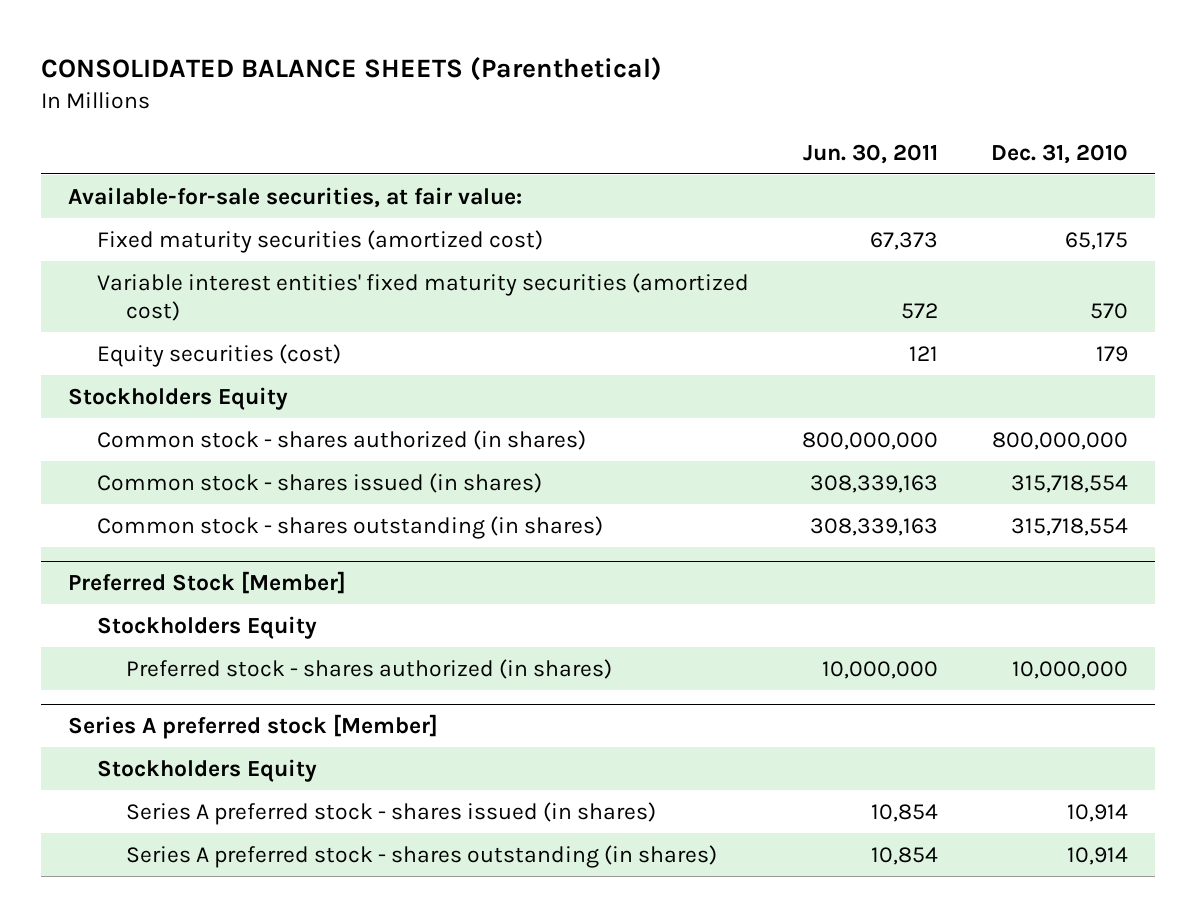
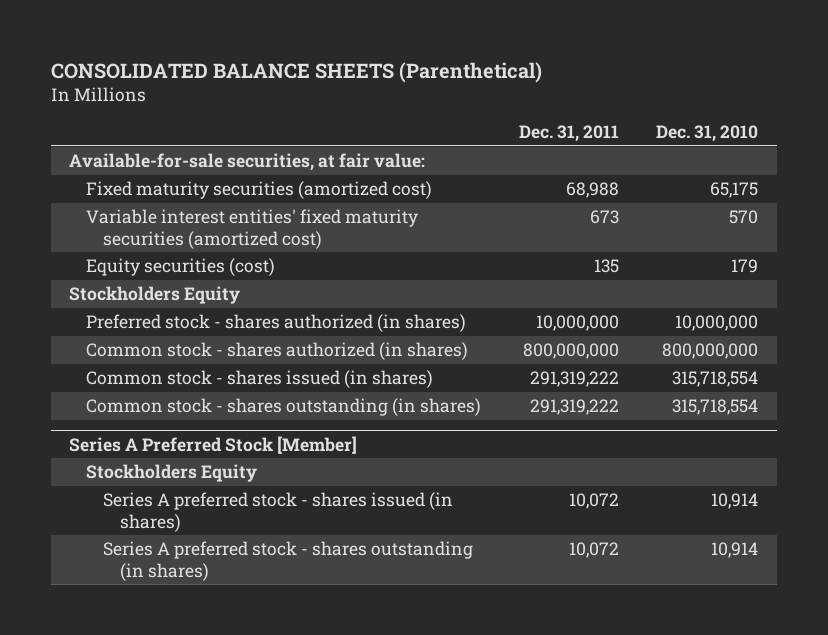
- | Jun. 30, 2011 | Dec. 31, 2010
+ | Dec. 31, 2011 | Dec. 31, 2010
+ Preferred stock - shares authorized (in shares) | 10,000,000 | 10,000,000
- Preferred Stock [Member]
- Stockholders Equity
- Preferred stock - shares authorized (in shares) | 10,000,000 | 10,000,000
- Series A preferred stock [Member]
+ Series A Preferred Stock [Member]

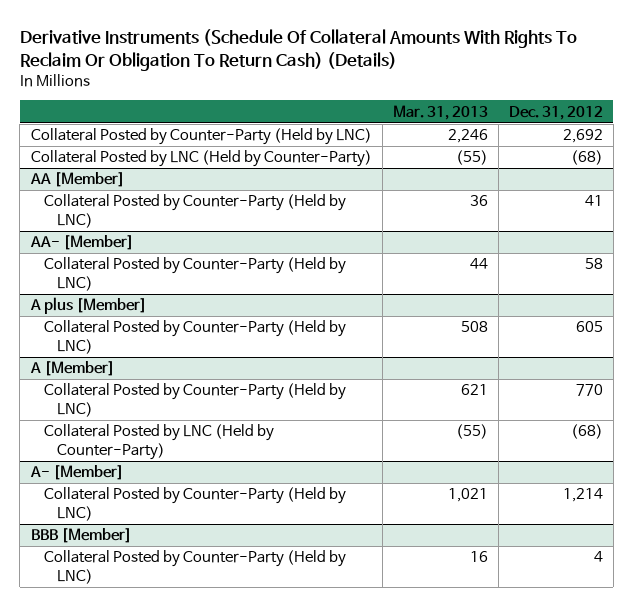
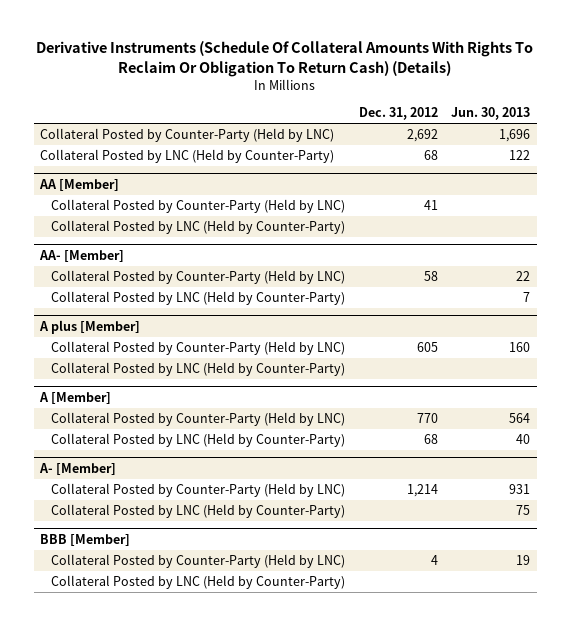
- | Mar. 31, 2013 | Dec. 31, 2012
+ | Dec. 31, 2012 | Jun. 30, 2013
- Collateral Posted by LNC (Held by Counter-Party) | (55) | (68)
+ Collateral Posted by LNC (Held by Counter-Party) | 68 | 122
@ AA [Member]
+ Collateral Posted by LNC (Held by Counter-Party)
@ AA- [Member]
+ Collateral Posted by LNC (Held by Counter-Party) | | 7
@ A plus [Member]
+ Collateral Posted by LNC (Held by Counter-Party)
@ A [Member]
- Collateral Posted by LNC (Held by Counter-Party) | (55) | (68)
+ Collateral Posted by LNC (Held by Counter-Party) | 68 | 40
@ A- [Member]
+ Collateral Posted by LNC (Held by Counter-Party) | | 75
@ BBB [Member]
+ Collateral Posted by LNC (Held by Counter-Party)

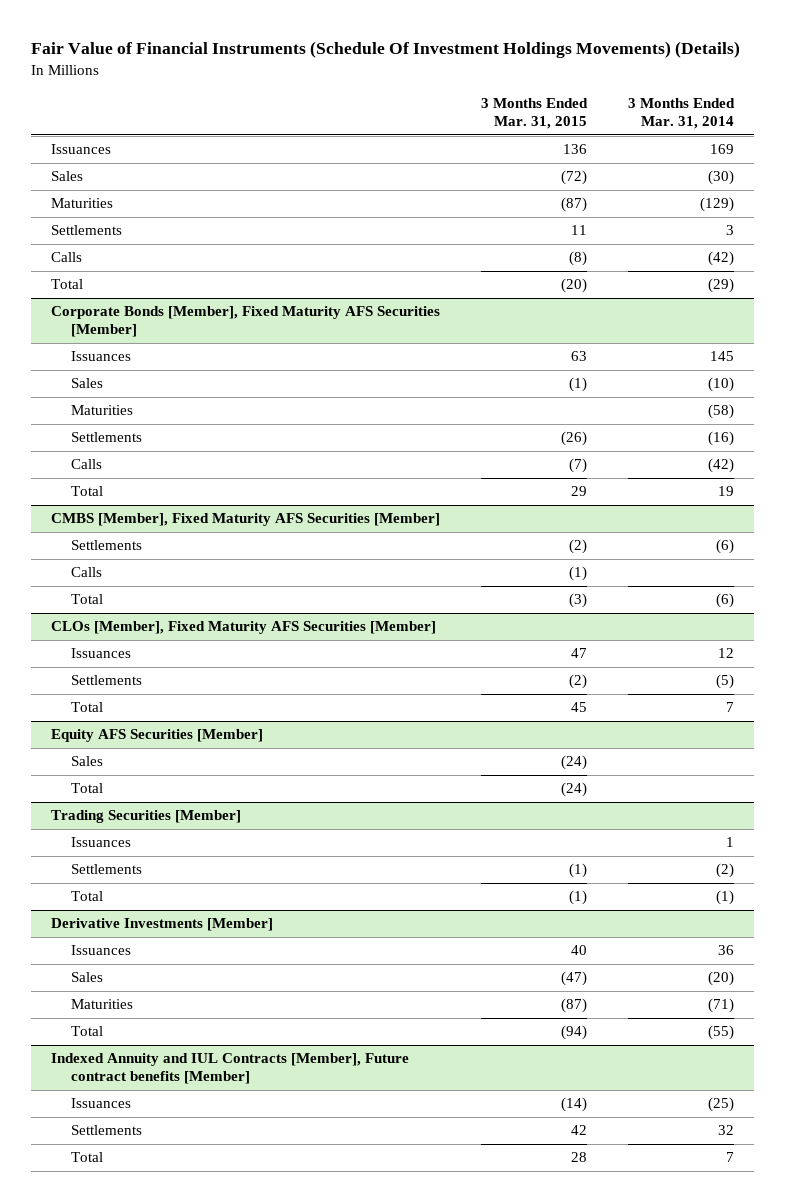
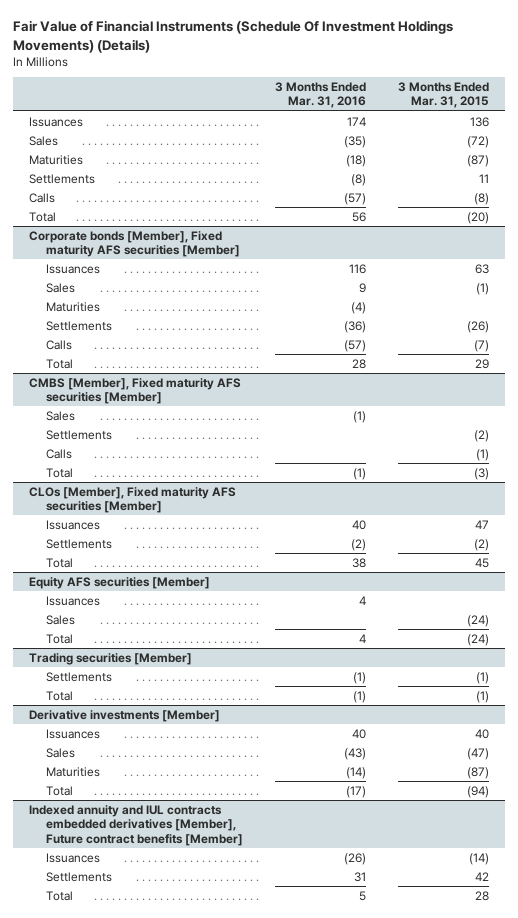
- | 3 Months Ended Mar. 31, 2015 | 3 Months Ended Mar. 31, 2014
+ | 3 Months Ended Mar. 31, 2016 | 3 Months Ended Mar. 31, 2015
- Corporate Bonds [Member], Fixed Maturity AFS Securities [Member]
+ Corporate bonds [Member], Fixed maturity AFS securities [Member]
- CMBS [Member], Fixed Maturity AFS Securities [Member]
+ CMBS [Member], Fixed maturity AFS securities [Member]
+ Sales | (1) |
- CLOs [Member], Fixed Maturity AFS Securities [Member]
+ CLOs [Member], Fixed maturity AFS securities [Member]
- Equity AFS Securities [Member]
+ Equity AFS securities [Member]
+ Issuances | 4 |
- Trading Securities [Member]
- Issuances | | 1
+ Trading securities [Member]
- Derivative Investments [Member]
+ Derivative investments [Member]
- Indexed Annuity and IUL Contracts [Member], Future contract benefits [Member]
+ Indexed annuity and IUL contracts embedded derivatives [Member], Future contract benefits [Member]

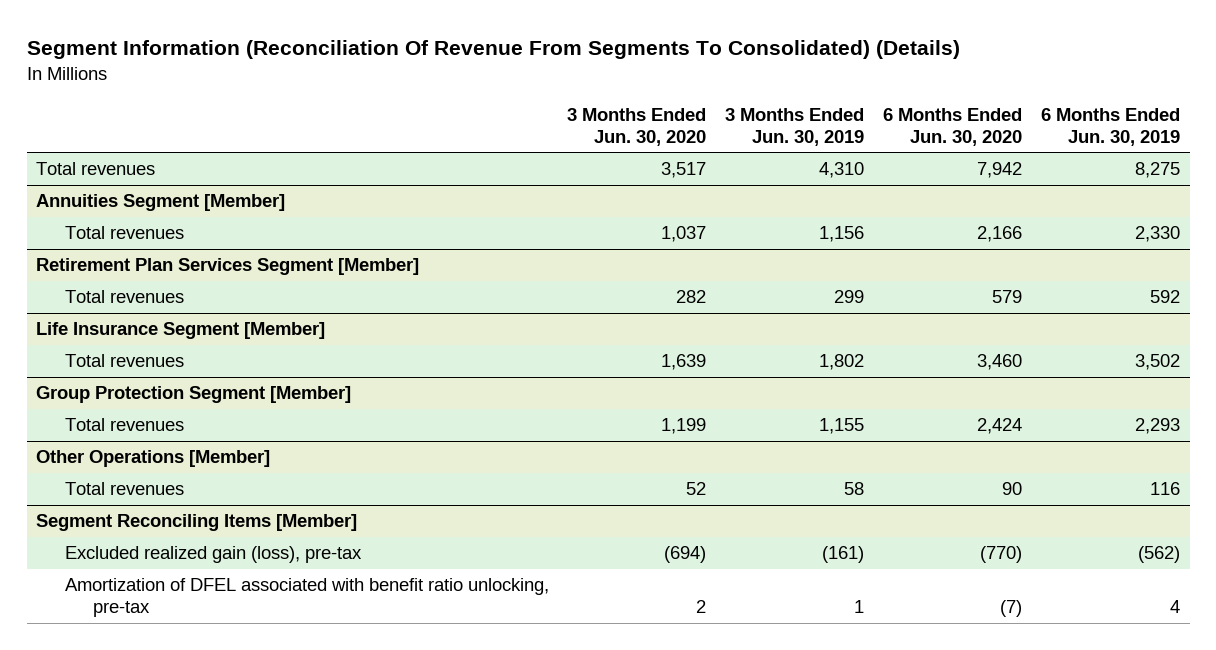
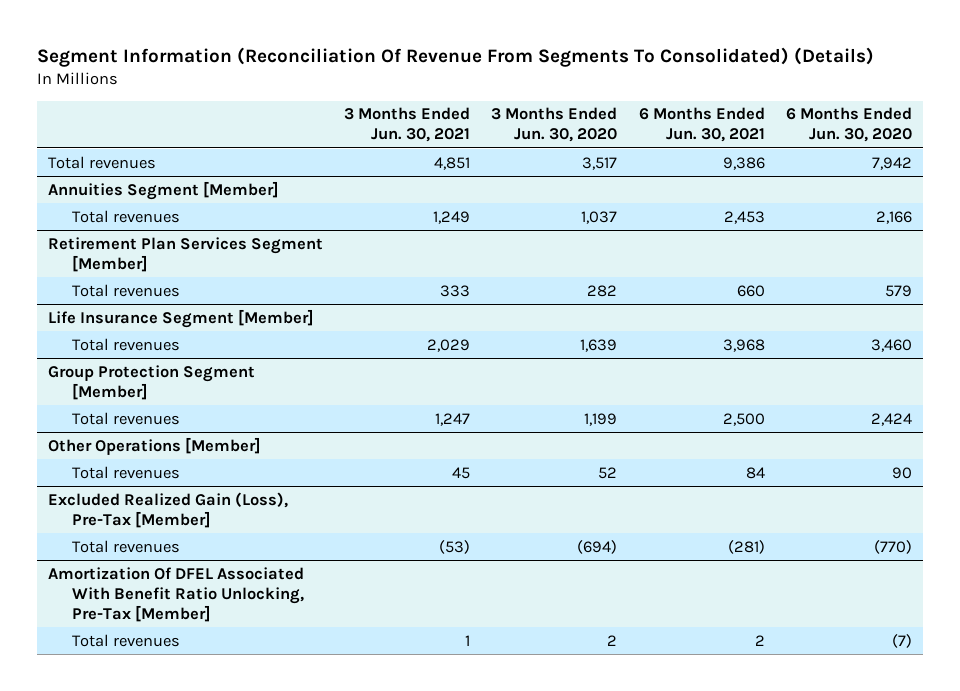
- | 3 Months Ended Jun. 30, 2020 | 3 Months Ended Jun. 30, 2019 | 6 Months Ended Jun. 30, 2020 | 6 Months Ended Jun. 30, 2019
+ | 3 Months Ended Jun. 30, 2021 | 3 Months Ended Jun. 30, 2020 | 6 Months Ended Jun. 30, 2021 | 6 Months Ended Jun. 30, 2020
- Segment Reconciling Items [Member]
- Excluded realized gain (loss), pre-tax | (694) | (161) | (770) | (562)
- Amortization of DFEL associated with benefit ratio unlocking, pre-tax | 2 | 1 | (7) | 4
+ Excluded Realized Gain (Loss), Pre-Tax [Member]
+ Total revenues | (53) | (694) | (281) | (770)
+ Amortization Of DFEL Associated With Benefit Ratio Unlocking, Pre-Tax [Member]
+ Total revenues | 1 | 2 | 2 | (7)

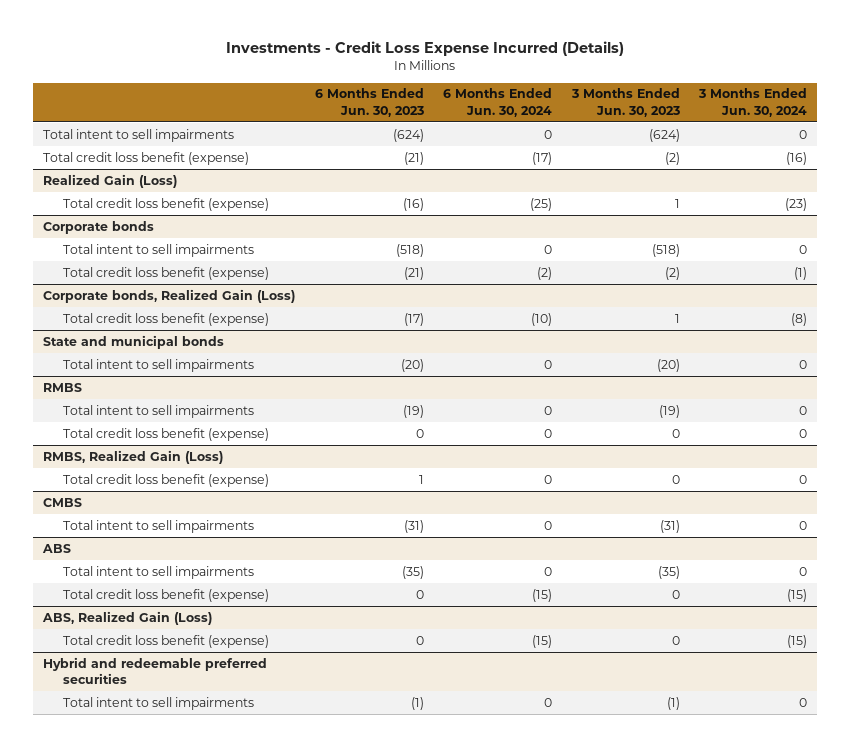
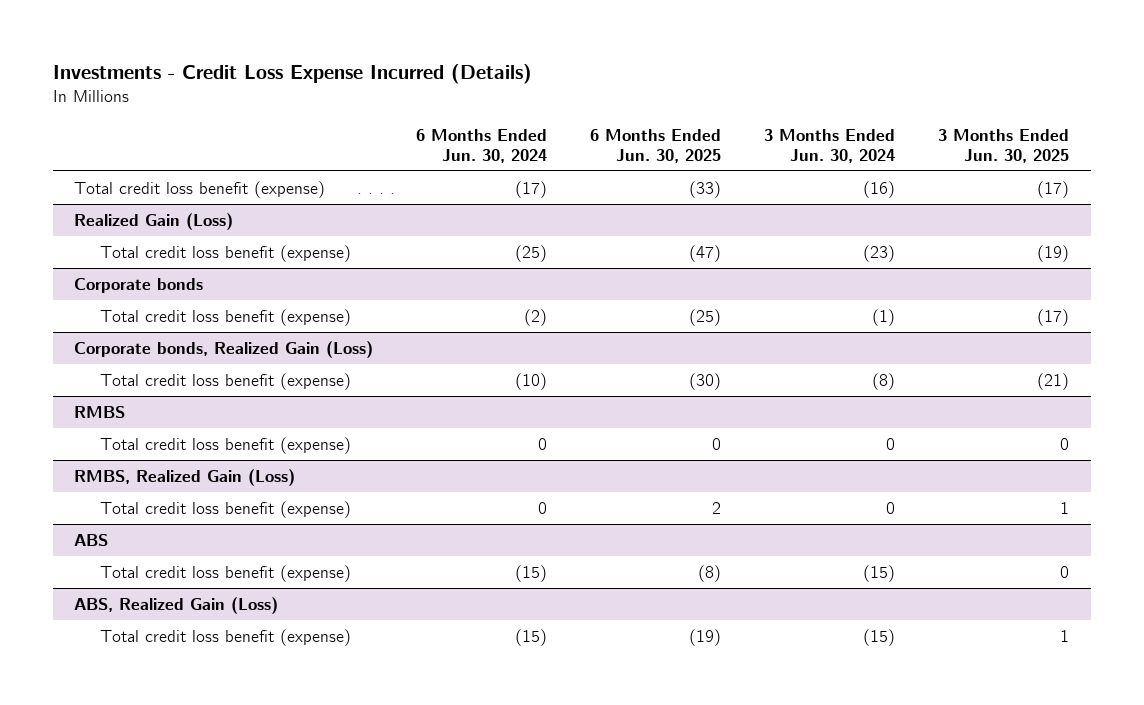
- | 6 Months Ended Jun. 30, 2023 | 6 Months Ended Jun. 30, 2024 | 3 Months Ended Jun. 30, 2023 | 3 Months Ended Jun. 30, 2024
+ | 6 Months Ended Jun. 30, 2024 | 6 Months Ended Jun. 30, 2025 | 3 Months Ended Jun. 30, 2024 | 3 Months Ended Jun. 30, 2025
- Total intent to sell impairments | (624) | 0 | (624) | 0
@ Corporate bonds
- Total intent to sell impairments | (518) | 0 | (518) | 0
- State and municipal bonds
- Total intent to sell impairments | (20) | 0 | (20) | 0
@ RMBS
- Total intent to sell impairments | (19) | 0 | (19) | 0
- CMBS
- Total intent to sell impairments | (31) | 0 | (31) | 0
@ ABS
- Total intent to sell impairments | (35) | 0 | (35) | 0
- Hybrid and redeemable preferred securities
- Total intent to sell impairments | (1) | 0 | (1) | 0

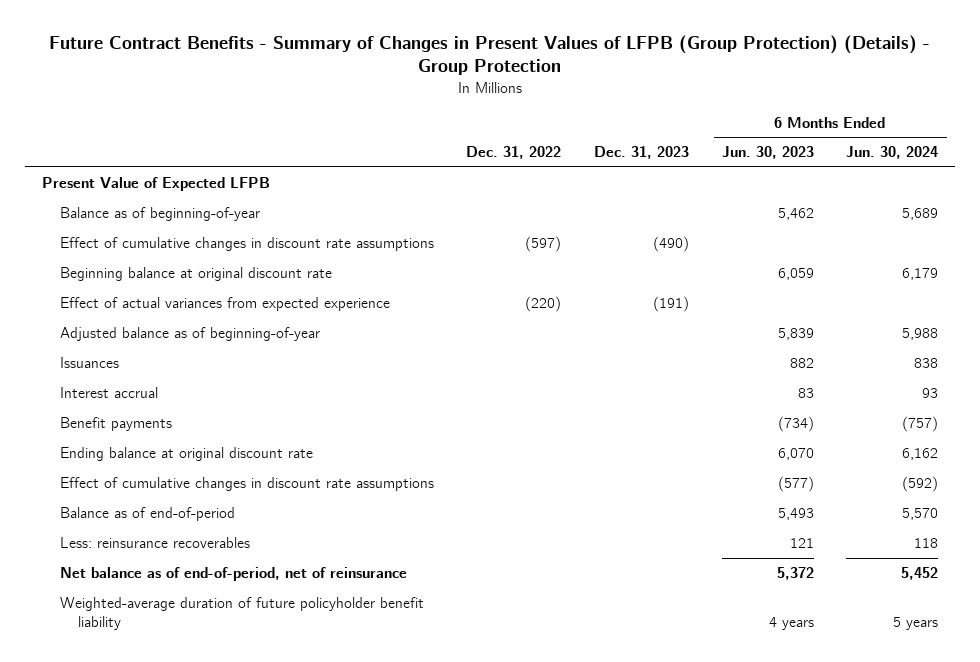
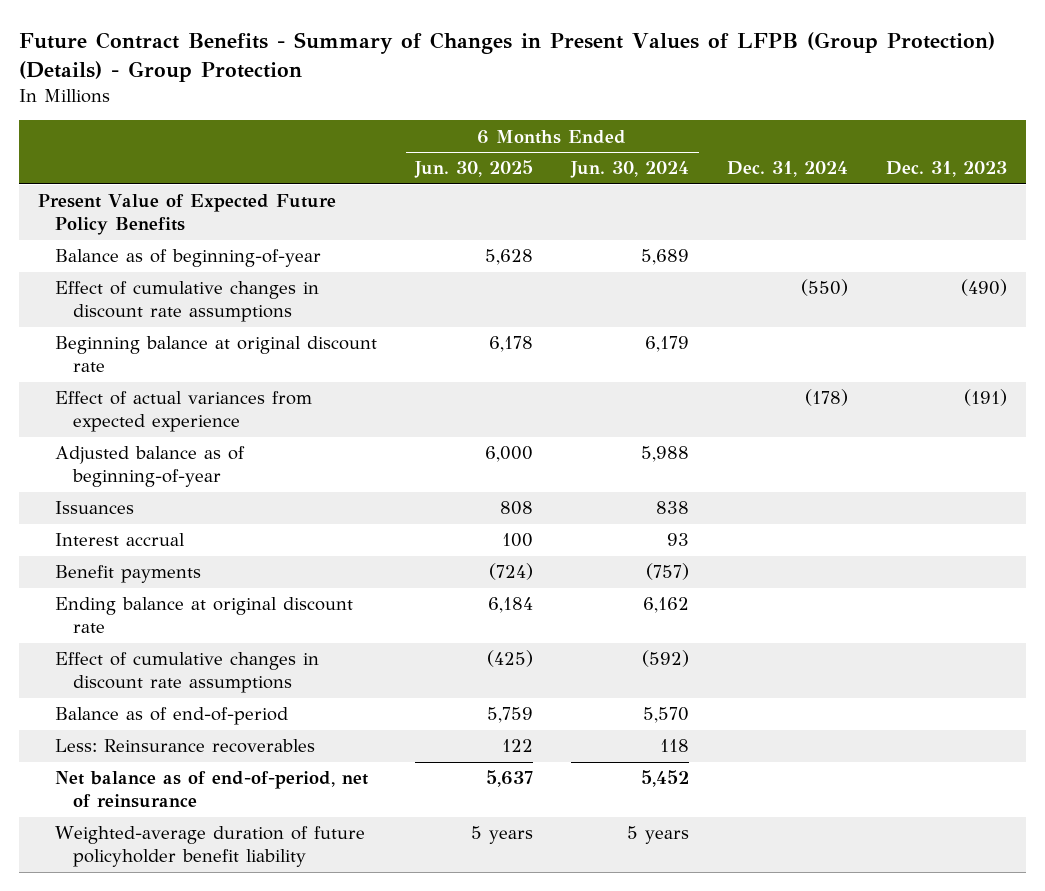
- | Dec. 31, 2022 | Dec. 31, 2023 | 6 Months Ended Jun. 30, 2023 | 6 Months Ended Jun. 30, 2024
+ | 6 Months Ended Jun. 30, 2025 | 6 Months Ended Jun. 30, 2024 | Dec. 31, 2024 | Dec. 31, 2023
- Present Value of Expected LFPB
+ Present Value of Expected Future Policy Benefits
- Less: reinsurance recoverables | | | 121 | 118
+ Less: Reinsurance recoverables | 122 | 118 | |

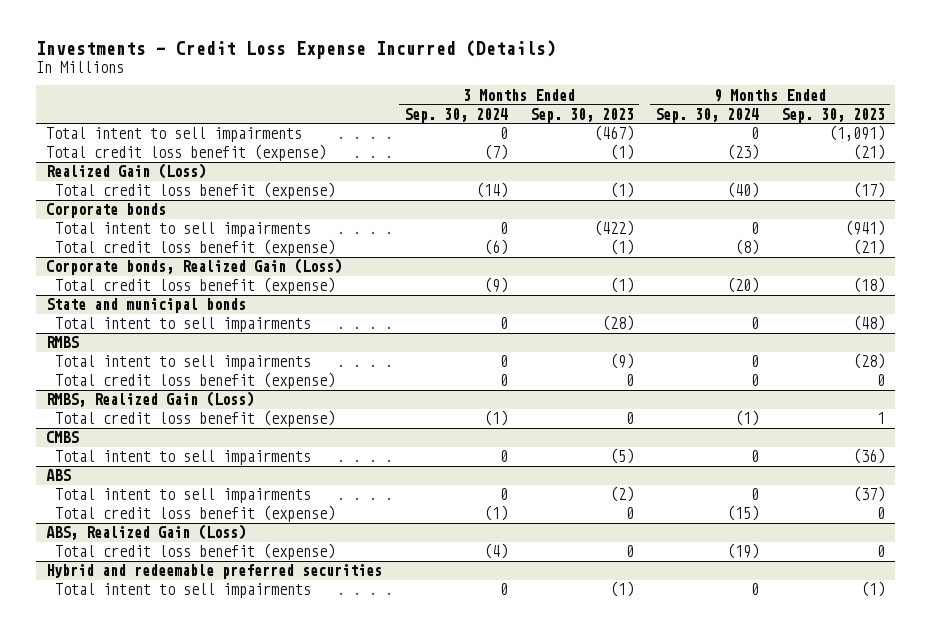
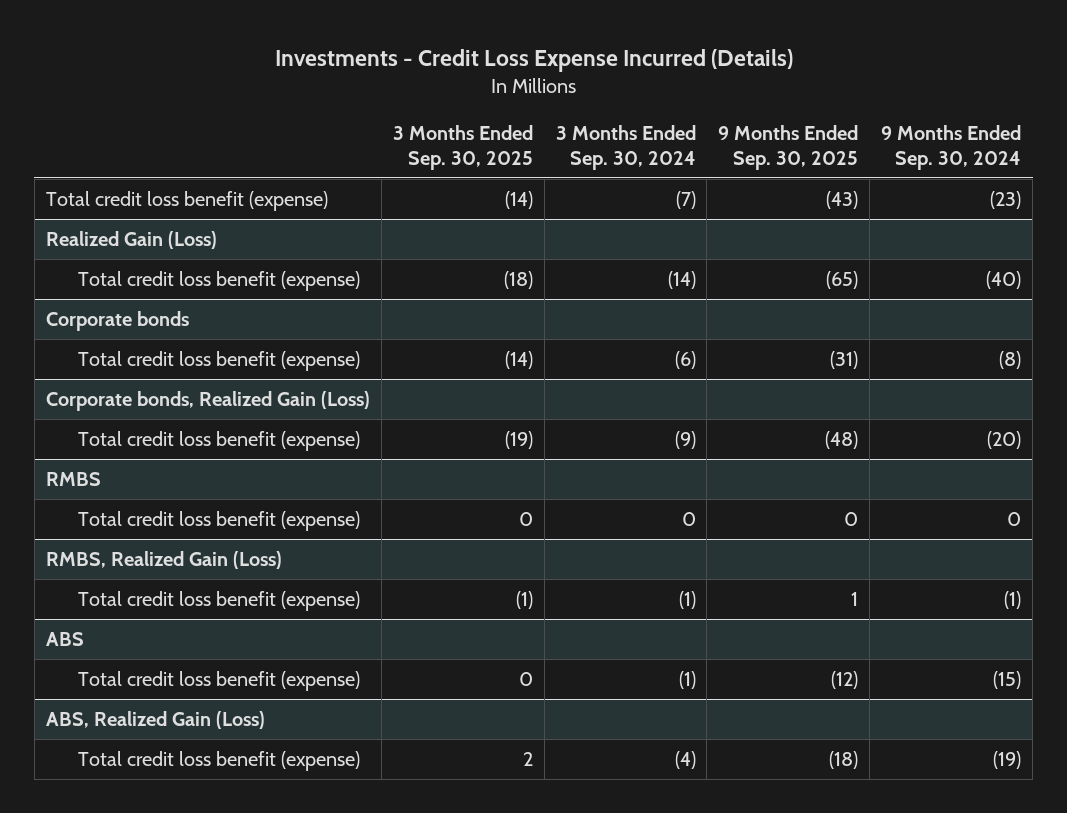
- | 3 Months Ended Sep. 30, 2024 | 3 Months Ended Sep. 30, 2023 | 9 Months Ended Sep. 30, 2024 | 9 Months Ended Sep. 30, 2023
+ | 3 Months Ended Sep. 30, 2025 | 3 Months Ended Sep. 30, 2024 | 9 Months Ended Sep. 30, 2025 | 9 Months Ended Sep. 30, 2024
- Total intent to sell impairments | 0 | (467) | 0 | (1,091)
@ Corporate bonds
- Total intent to sell impairments | 0 | (422) | 0 | (941)
- State and municipal bonds
- Total intent to sell impairments | 0 | (28) | 0 | (48)
@ RMBS
- Total intent to sell impairments | 0 | (9) | 0 | (28)
- CMBS
- Total intent to sell impairments | 0 | (5) | 0 | (36)
@ ABS
- Total intent to sell impairments | 0 | (2) | 0 | (37)
- Hybrid and redeemable preferred securities
- Total intent to sell impairments | 0 | (1) | 0 | (1)

